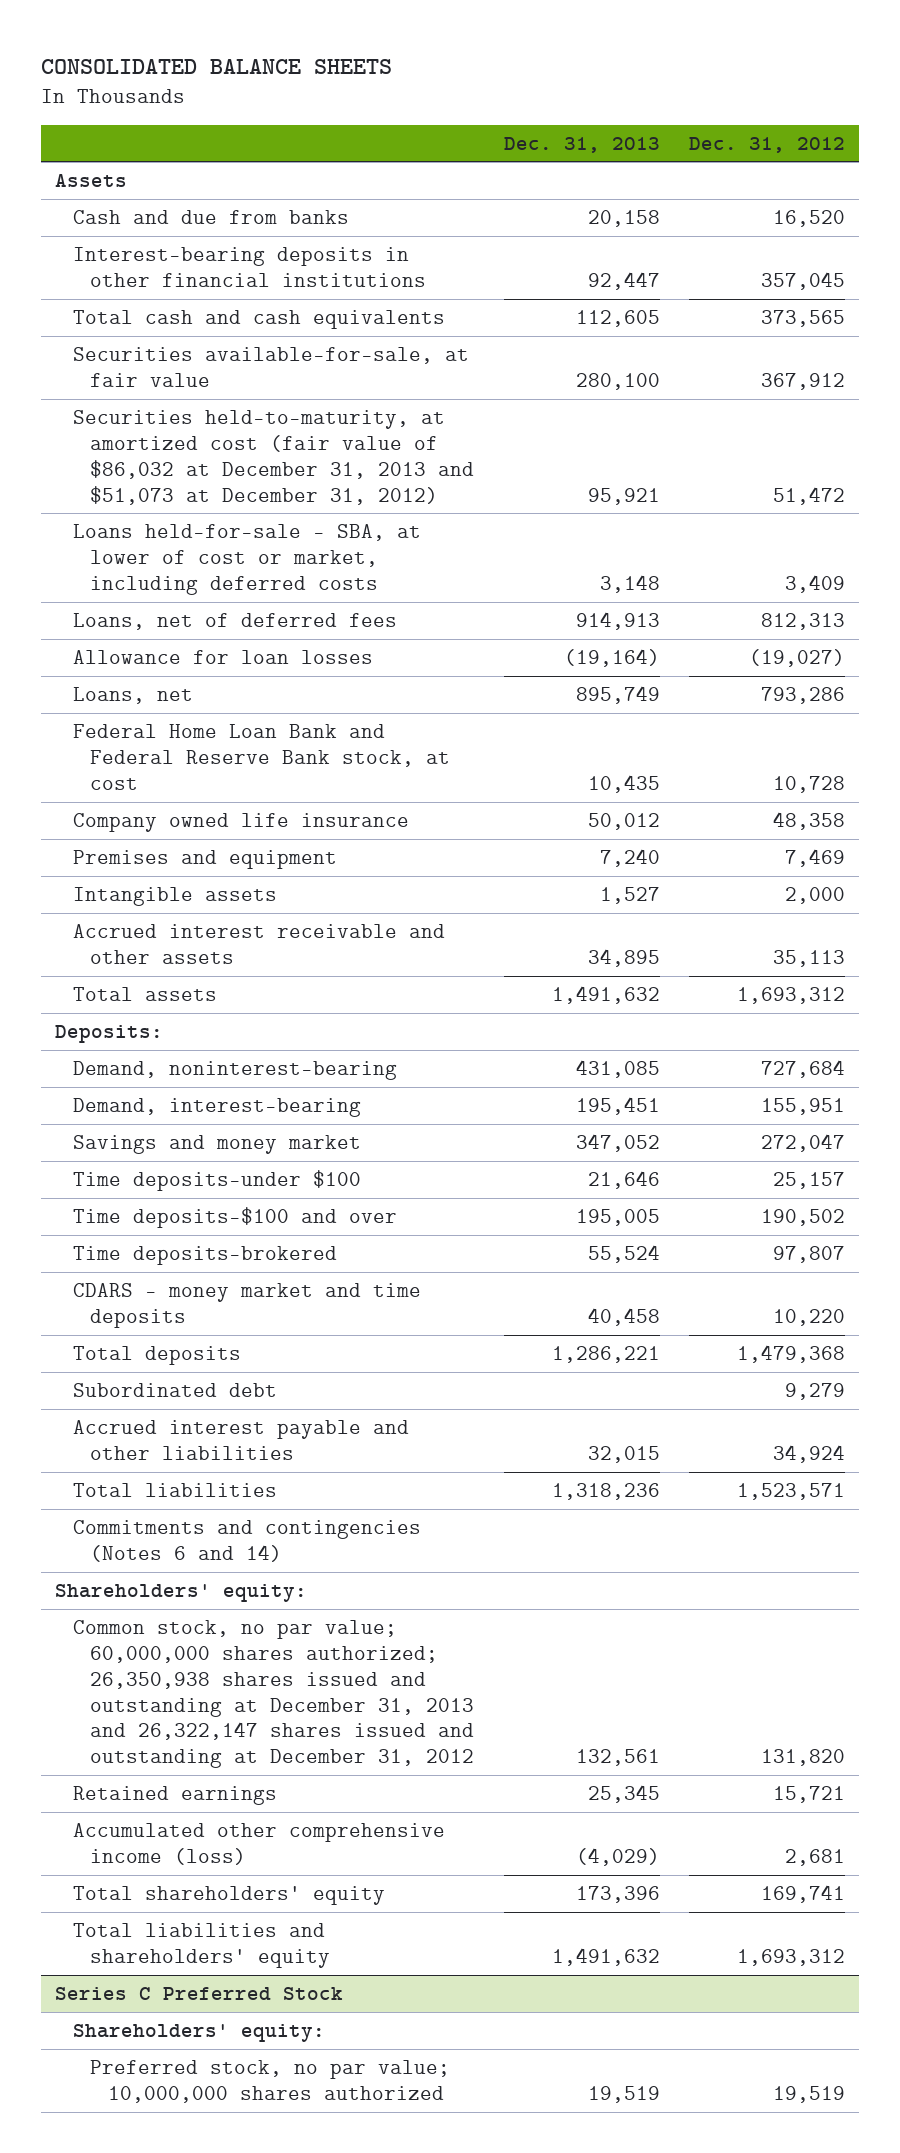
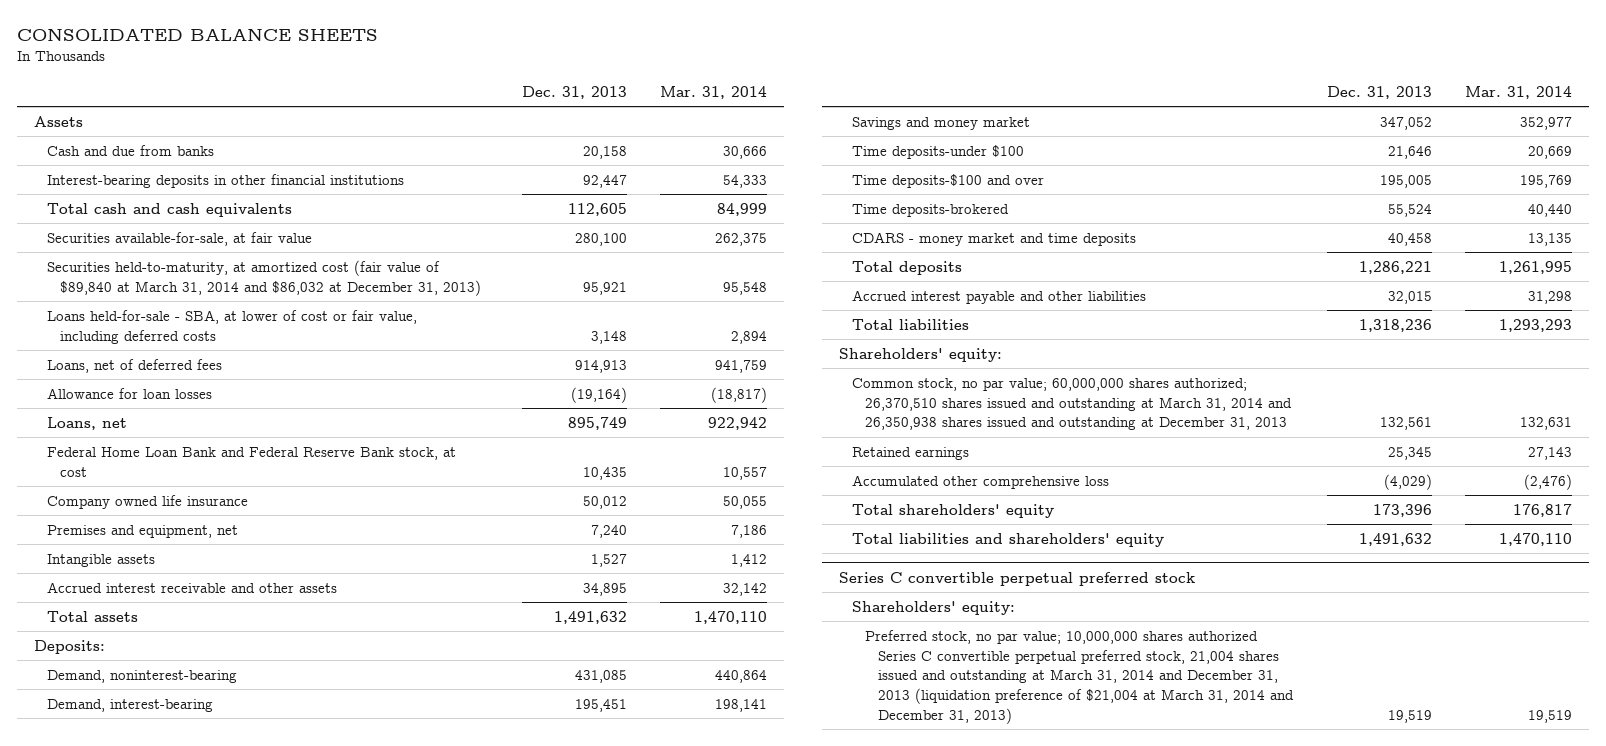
- | Dec. 31, 2013 | Dec. 31, 2012
+ | Dec. 31, 2013 | Mar. 31, 2014
- Securities held-to-maturity, at amortized cost (fair value of $86,032 at December 31, 2013 and $51,073 at December 31, 2012) | 95,921 | 51,472
- Loans held-for-sale - SBA, at lower of cost or market, including deferred costs | 3,148 | 3,409
+ Securities held-to-maturity, at amortized cost (fair value of $89,840 at March 31, 2014 and $86,032 at December 31, 2013) | 95,921 | 95,548
+ Loans held-for-sale - SBA, at lower of cost or fair value, including deferred costs | 3,148 | 2,894
- Premises and equipment | 7,240 | 7,469
+ Premises and equipment, net | 7,240 | 7,186
- Subordinated debt | | 9,279
- Commitments and contingencies (Notes 6 and 14)
- Common stock, no par value; 60,000,000 shares authorized; 26,350,938 shares issued and outstanding at December 31, 2013 and 26,322,147 shares issued and outstanding at December 31, 2012 | 132,561 | 131,820
+ Common stock, no par value; 60,000,000 shares authorized; 26,370,510 shares issued and outstanding at March 31, 2014 and 26,350,938 shares issued and outstanding at December 31, 2013 | 132,561 | 132,631
- Accumulated other comprehensive income (loss) | (4,029) | 2,681
+ Accumulated other comprehensive loss | (4,029) | (2,476)
- Series C Preferred Stock
+ Series C convertible perpetual preferred stock
- Preferred stock, no par value; 10,000,000 shares authorized | 19,519 | 19,519
+ Preferred stock, no par value; 10,000,000 shares authorized Series C convertible perpetual preferred stock, 21,004 shares issued and outstanding at March 31, 2014 and December 31, 2013 (liquidation preference of $21,004 at March 31, 2014 and December 31, 2013) | 19,519 | 19,519

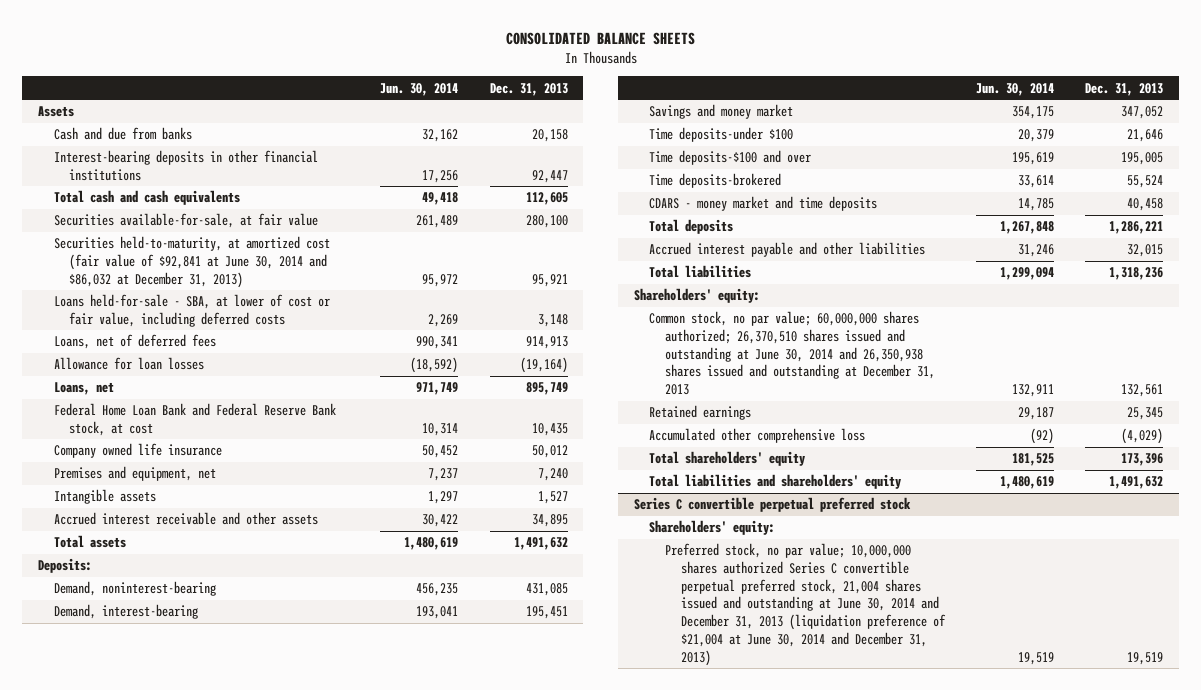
- | Dec. 31, 2013 | Mar. 31, 2014
+ | Jun. 30, 2014 | Dec. 31, 2013
- Securities held-to-maturity, at amortized cost (fair value of $89,840 at March 31, 2014 and $86,032 at December 31, 2013) | 95,921 | 95,548
+ Securities held-to-maturity, at amortized cost (fair value of $92,841 at June 30, 2014 and $86,032 at December 31, 2013) | 95,972 | 95,921
- Common stock, no par value; 60,000,000 shares authorized; 26,370,510 shares issued and outstanding at March 31, 2014 and 26,350,938 shares issued and outstanding at December 31, 2013 | 132,561 | 132,631
+ Common stock, no par value; 60,000,000 shares authorized; 26,370,510 shares issued and outstanding at June 30, 2014 and 26,350,938 shares issued and outstanding at December 31, 2013 | 132,911 | 132,561
@ Series C convertible perpetual preferred stock
- Preferred stock, no par value; 10,000,000 shares authorized Series C convertible perpetual preferred stock, 21,004 shares issued and outstanding at March 31, 2014 and December 31, 2013 (liquidation preference of $21,004 at March 31, 2014 and December 31, 2013) | 19,519 | 19,519
+ Preferred stock, no par value; 10,000,000 shares authorized Series C convertible perpetual preferred stock, 21,004 shares issued and outstanding at June 30, 2014 and December 31, 2013 (liquidation preference of $21,004 at June 30, 2014 and December 31, 2013) | 19,519 | 19,519

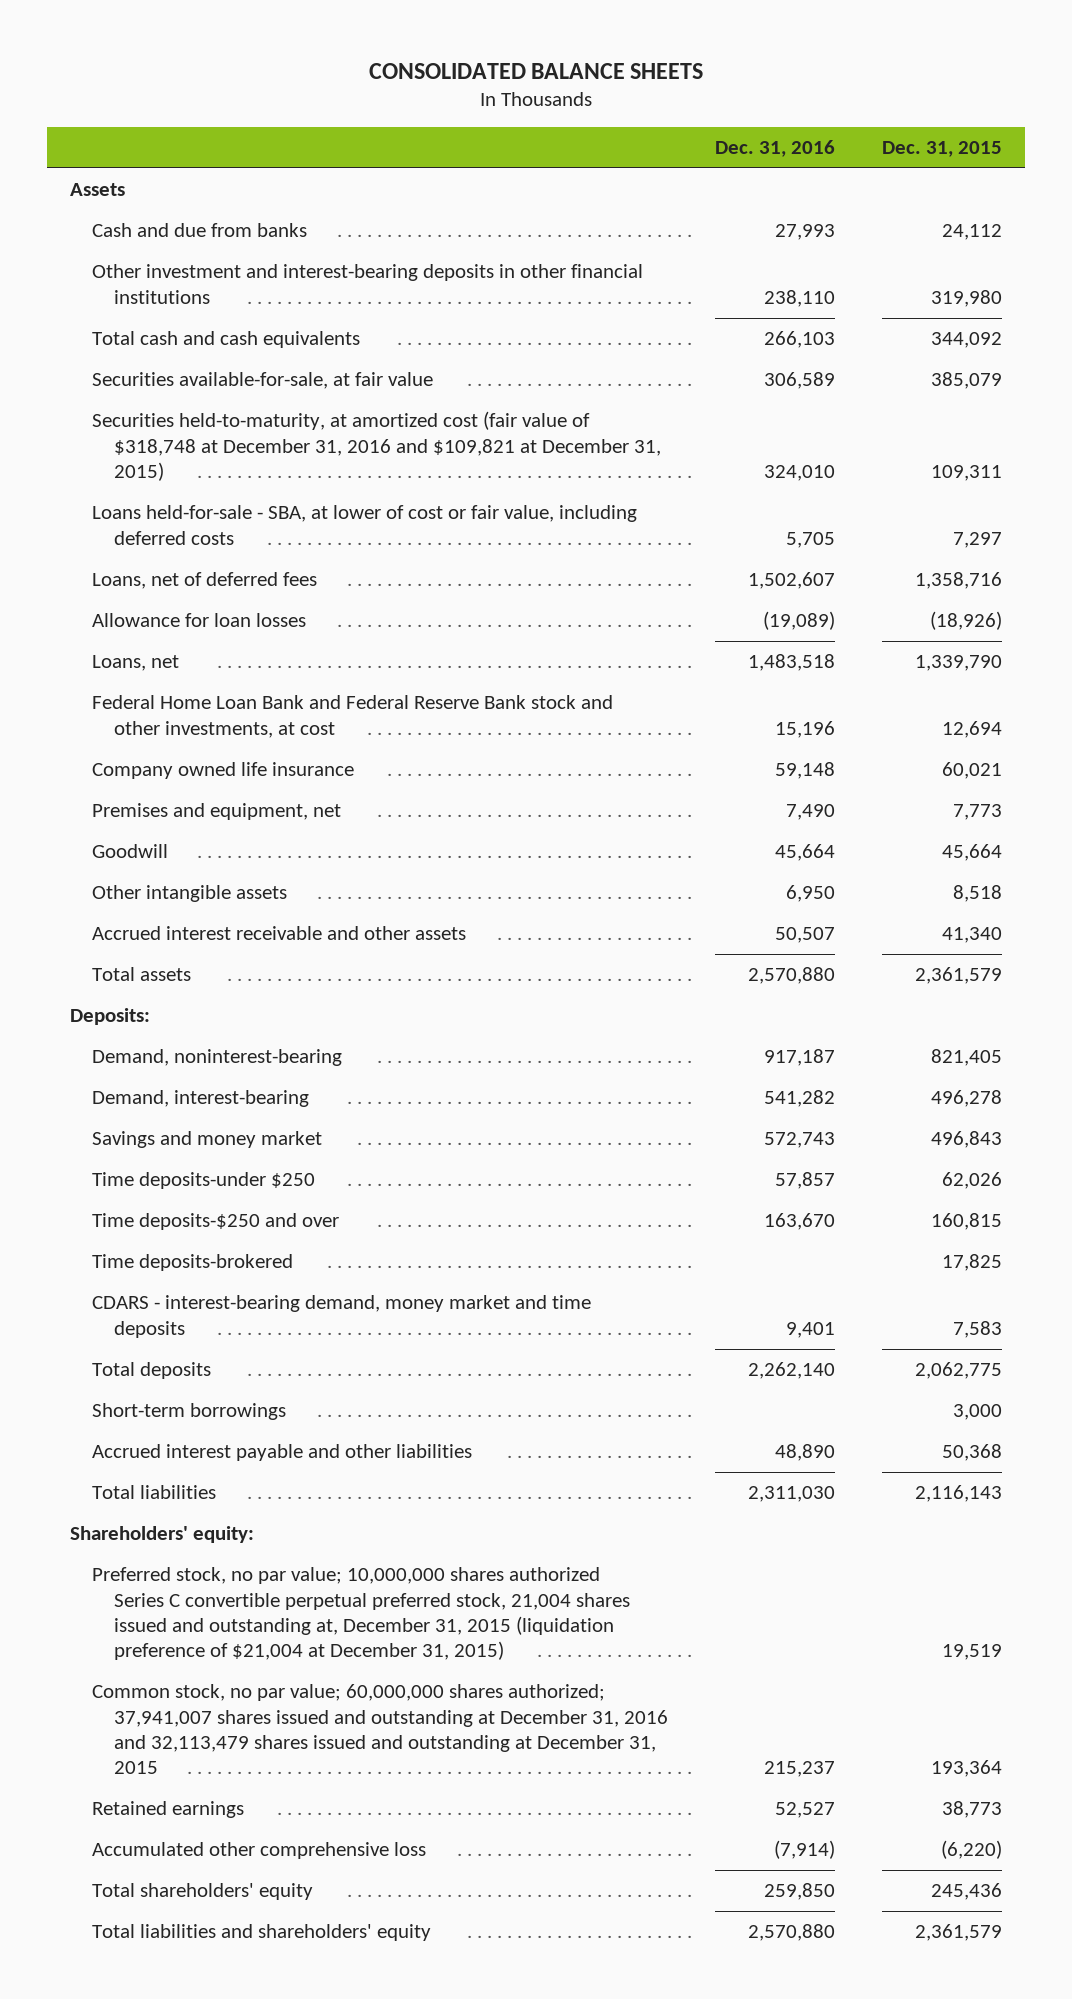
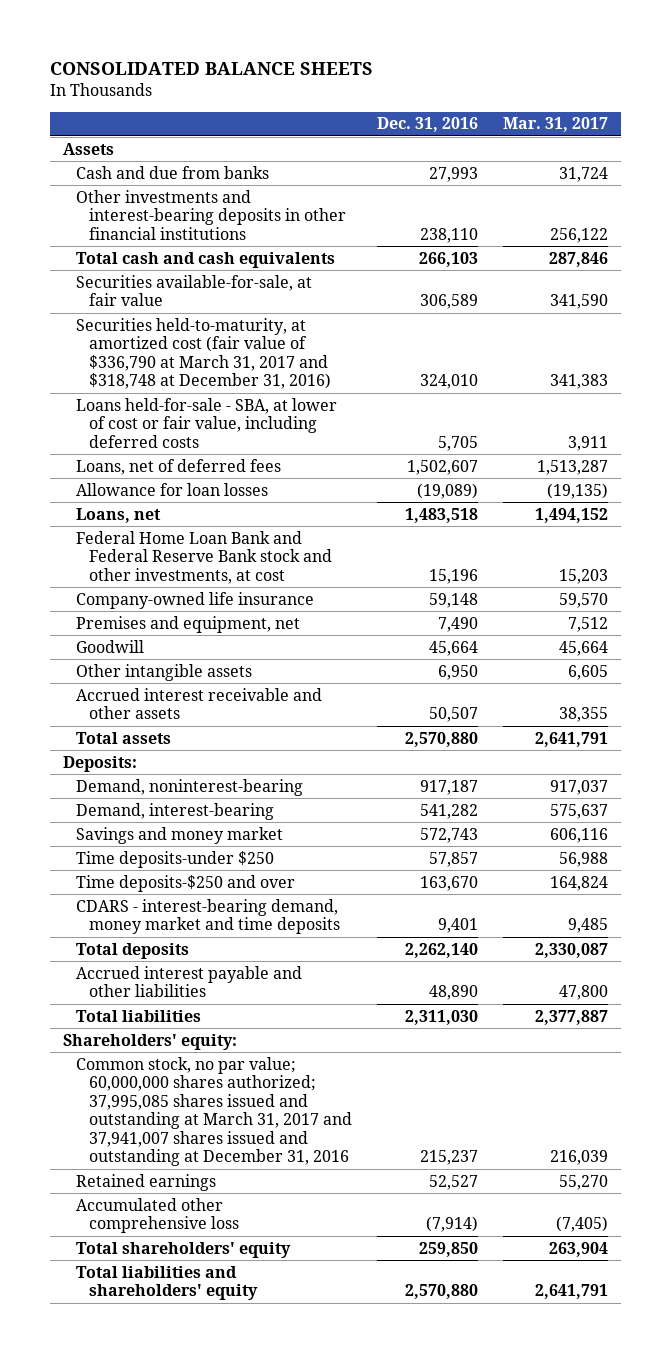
- | Dec. 31, 2016 | Dec. 31, 2015
+ | Dec. 31, 2016 | Mar. 31, 2017
- Other investment and interest-bearing deposits in other financial institutions | 238,110 | 319,980
+ Other investments and interest-bearing deposits in other financial institutions | 238,110 | 256,122
- Securities held-to-maturity, at amortized cost (fair value of $318,748 at December 31, 2016 and $109,821 at December 31, 2015) | 324,010 | 109,311
+ Securities held-to-maturity, at amortized cost (fair value of $336,790 at March 31, 2017 and $318,748 at December 31, 2016) | 324,010 | 341,383
- Company owned life insurance | 59,148 | 60,021
+ Company-owned life insurance | 59,148 | 59,570
- Time deposits-brokered | | 17,825
- Short-term borrowings | | 3,000
- Preferred stock, no par value; 10,000,000 shares authorized Series C convertible perpetual preferred stock, 21,004 shares issued and outstanding at, December 31, 2015 (liquidation preference of $21,004 at December 31, 2015) | | 19,519
- Common stock, no par value; 60,000,000 shares authorized; 37,941,007 shares issued and outstanding at December 31, 2016 and 32,113,479 shares issued and outstanding at December 31, 2015 | 215,237 | 193,364
+ Common stock, no par value; 60,000,000 shares authorized; 37,995,085 shares issued and outstanding at March 31, 2017 and 37,941,007 shares issued and outstanding at December 31, 2016 | 215,237 | 216,039

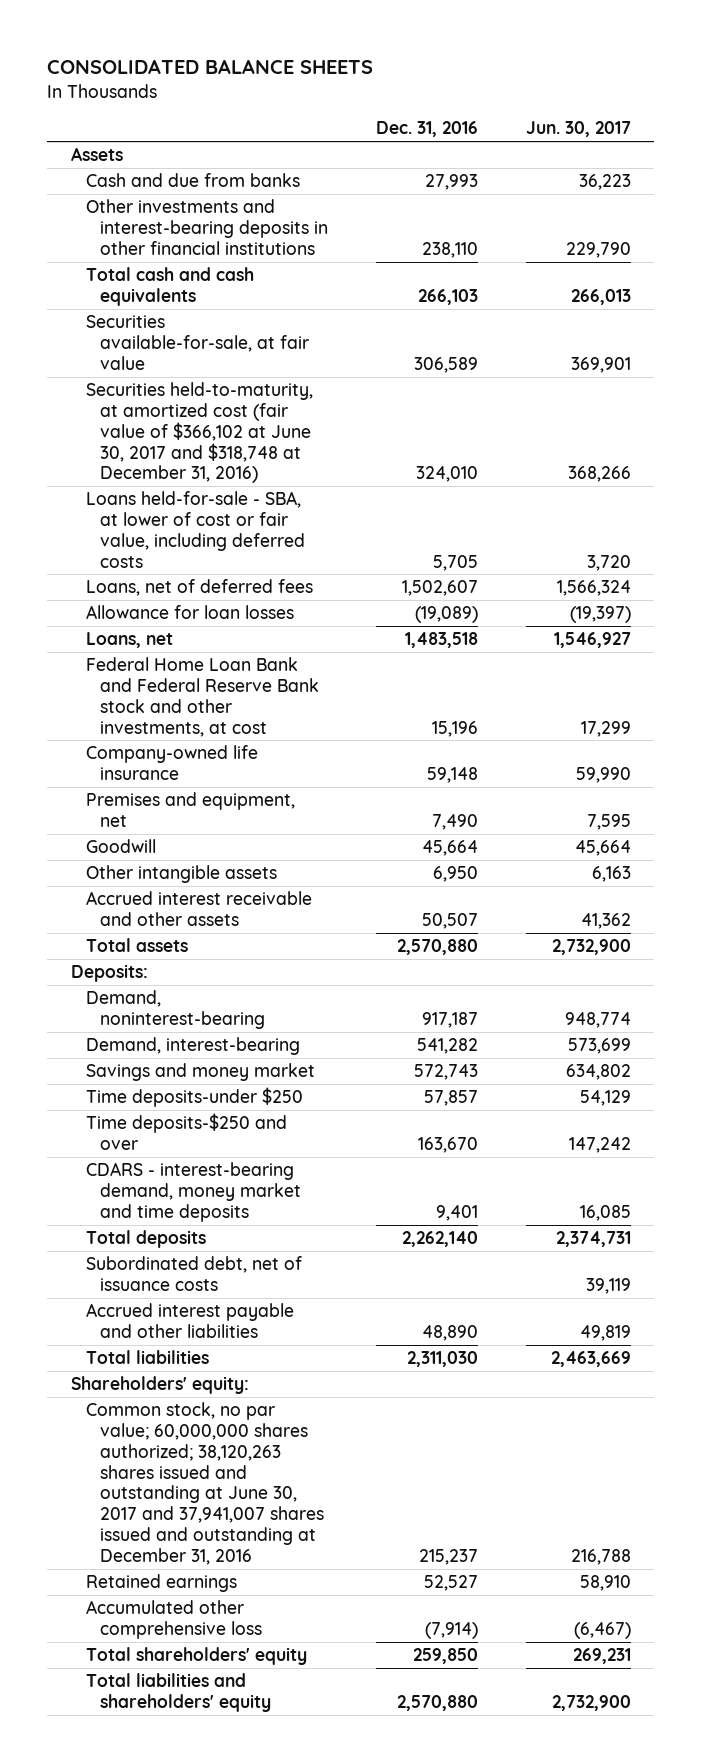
- | Dec. 31, 2016 | Mar. 31, 2017
+ | Dec. 31, 2016 | Jun. 30, 2017
- Securities held-to-maturity, at amortized cost (fair value of $336,790 at March 31, 2017 and $318,748 at December 31, 2016) | 324,010 | 341,383
+ Securities held-to-maturity, at amortized cost (fair value of $366,102 at June 30, 2017 and $318,748 at December 31, 2016) | 324,010 | 368,266
+ Subordinated debt, net of issuance costs | | 39,119
- Common stock, no par value; 60,000,000 shares authorized; 37,995,085 shares issued and outstanding at March 31, 2017 and 37,941,007 shares issued and outstanding at December 31, 2016 | 215,237 | 216,039
+ Common stock, no par value; 60,000,000 shares authorized; 38,120,263 shares issued and outstanding at June 30, 2017 and 37,941,007 shares issued and outstanding at December 31, 2016 | 215,237 | 216,788

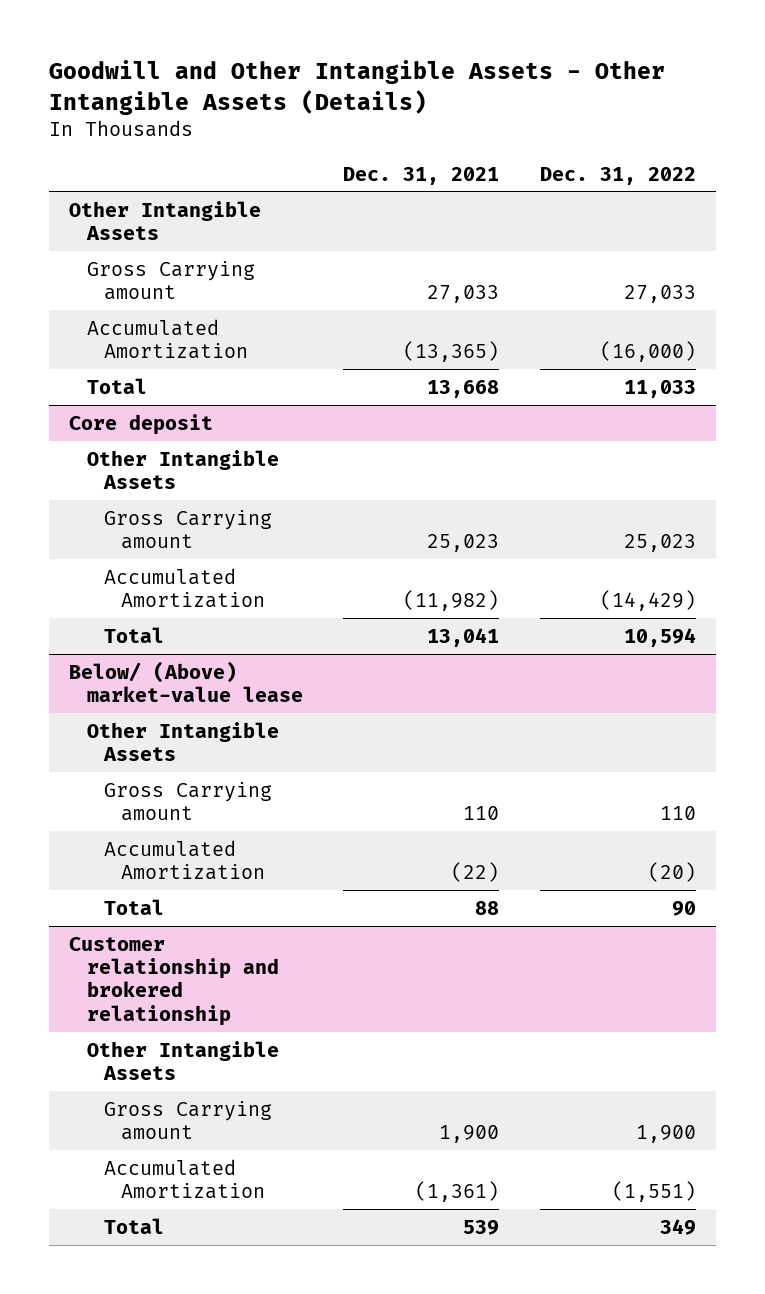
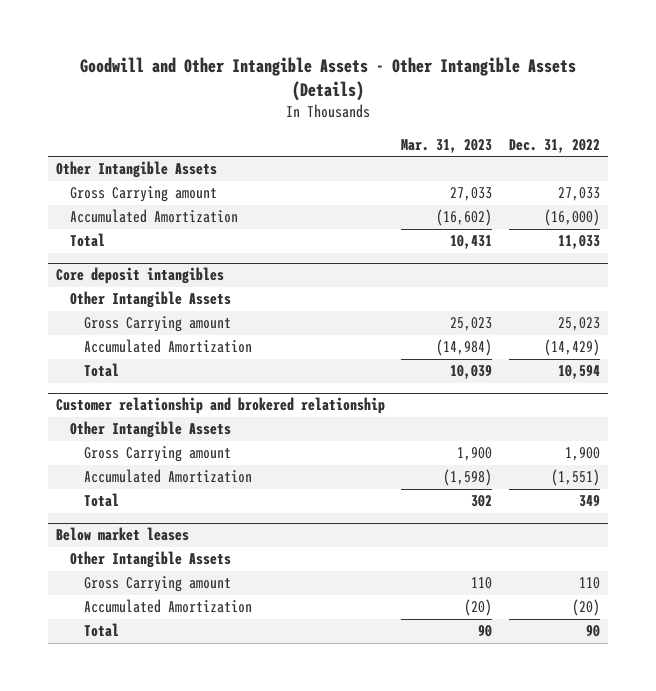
- | Dec. 31, 2021 | Dec. 31, 2022
+ | Mar. 31, 2023 | Dec. 31, 2022
- Core deposit
+ Core deposit intangibles
- Below/ (Above) market-value lease
- Other Intangible Assets
- Gross Carrying amount | 110 | 110
- Accumulated Amortization | (22) | (20)
- Total | 88 | 90
+ Below market leases
+ Other Intangible Assets
+ Gross Carrying amount | 110 | 110
+ Accumulated Amortization | (20) | (20)
+ Total | 90 | 90

